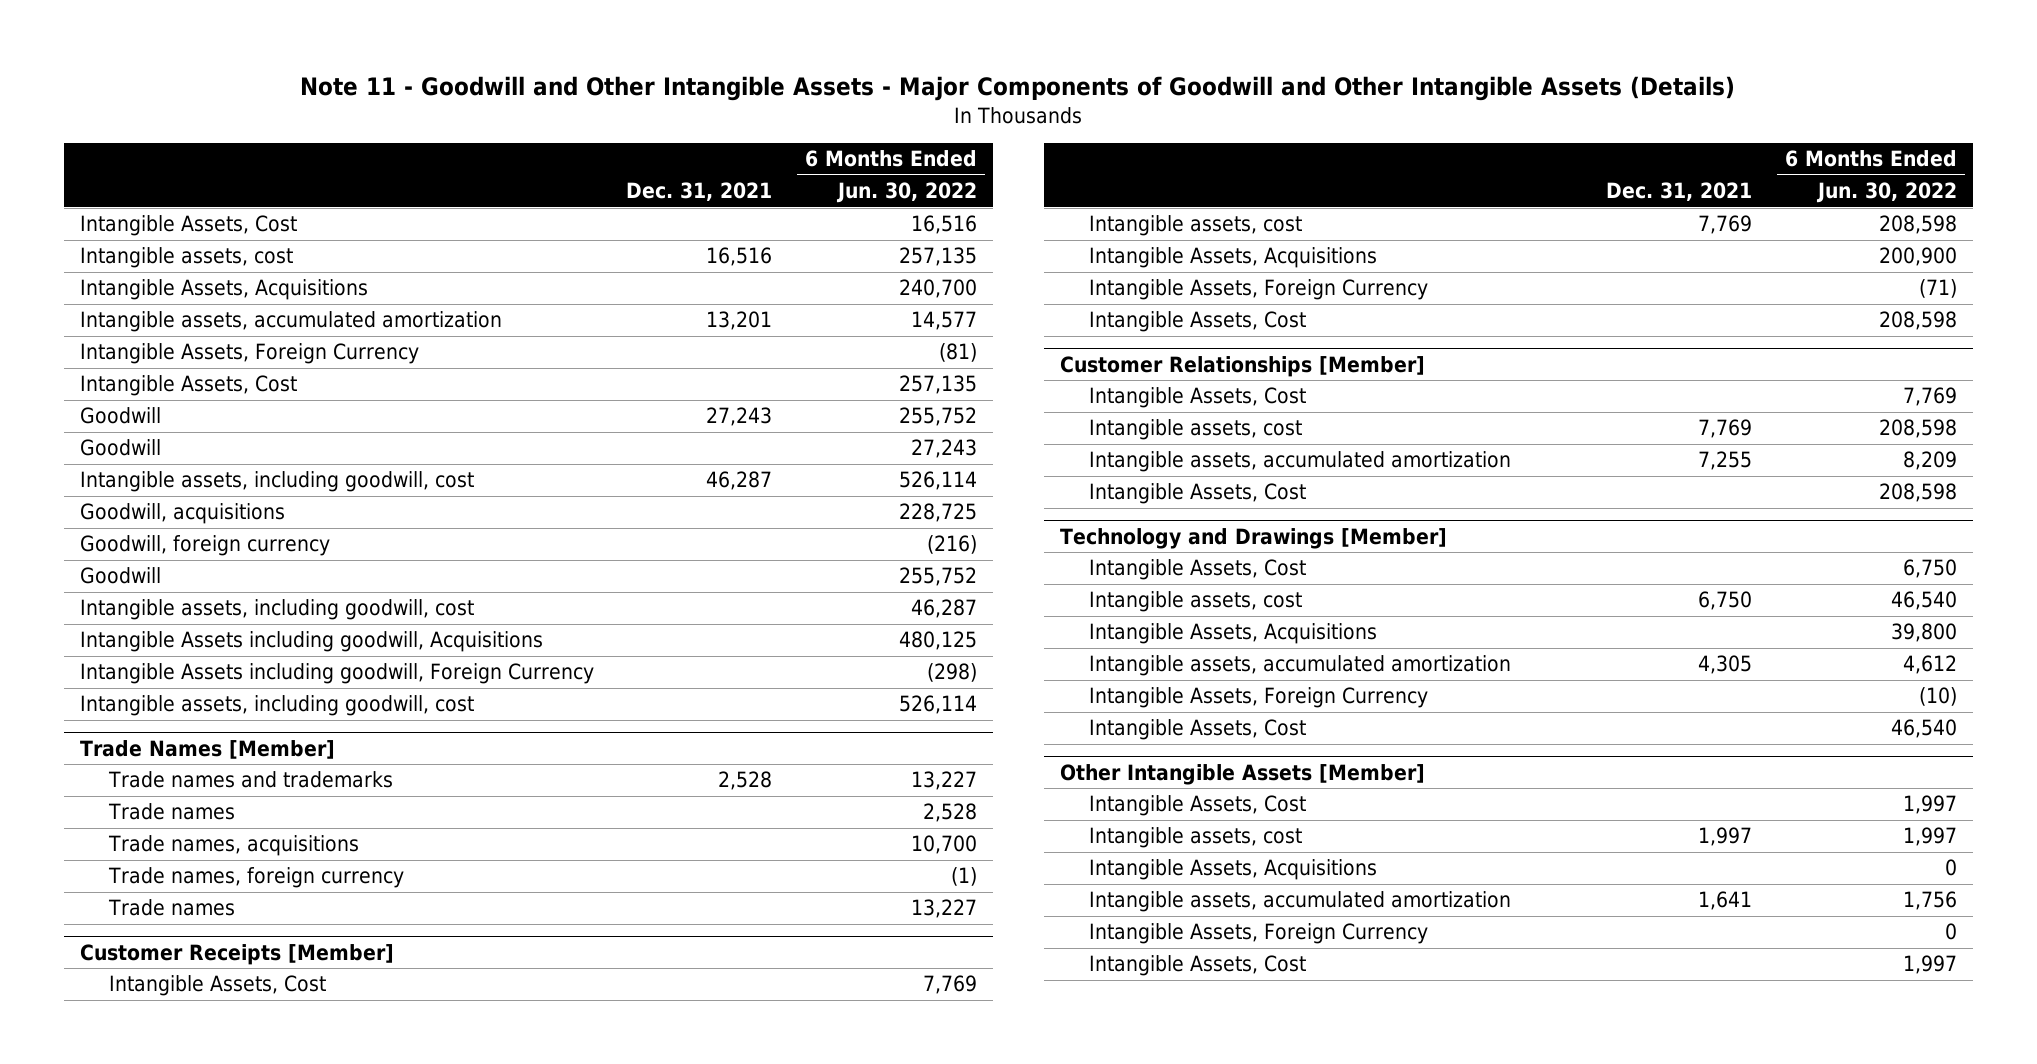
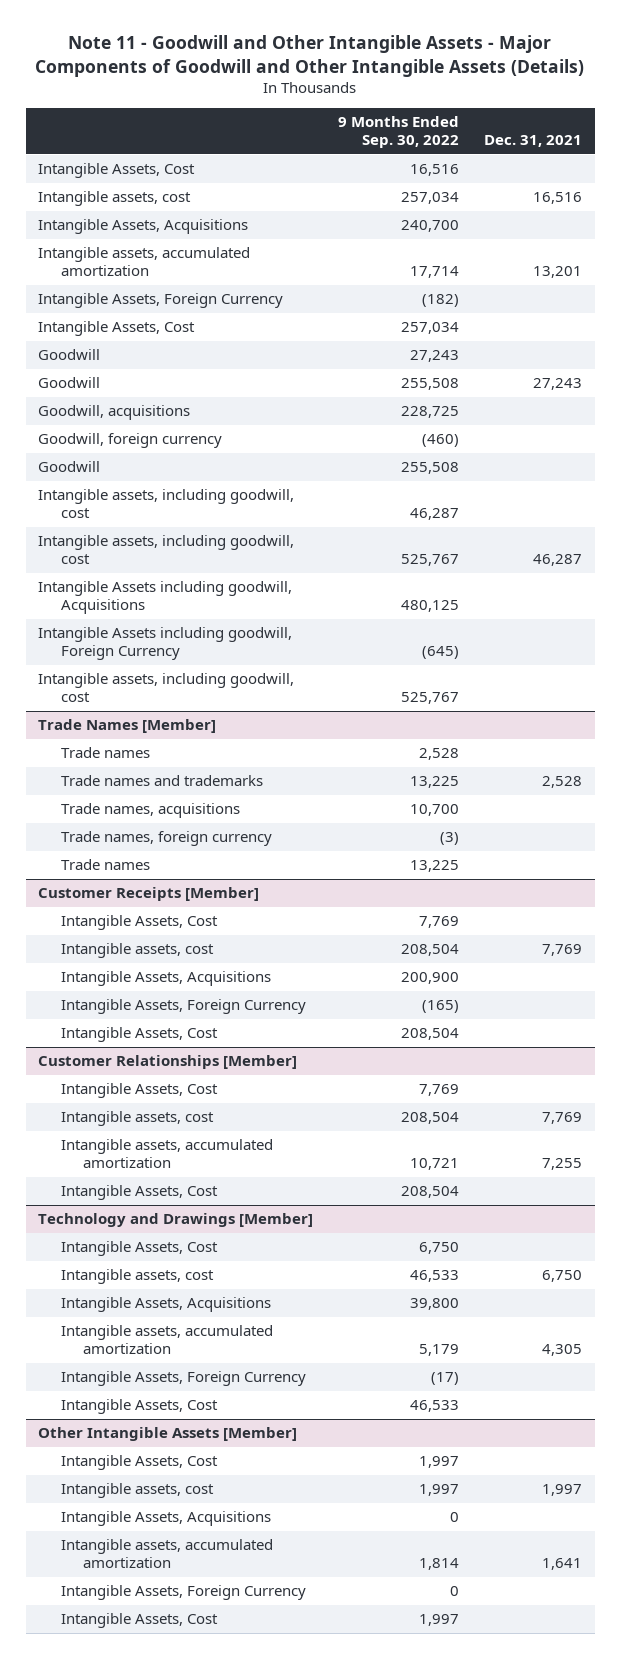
- | Dec. 31, 2021 | 6 Months Ended Jun. 30, 2022
+ | 9 Months Ended Sep. 30, 2022 | Dec. 31, 2021
moved down: Goodwill | 255,508 | 27,243
moved down: Intangible assets, including goodwill, cost | 525,767 | 46,287
@ Trade Names [Member]
moved down: Trade names and trademarks | 13,225 | 2,528

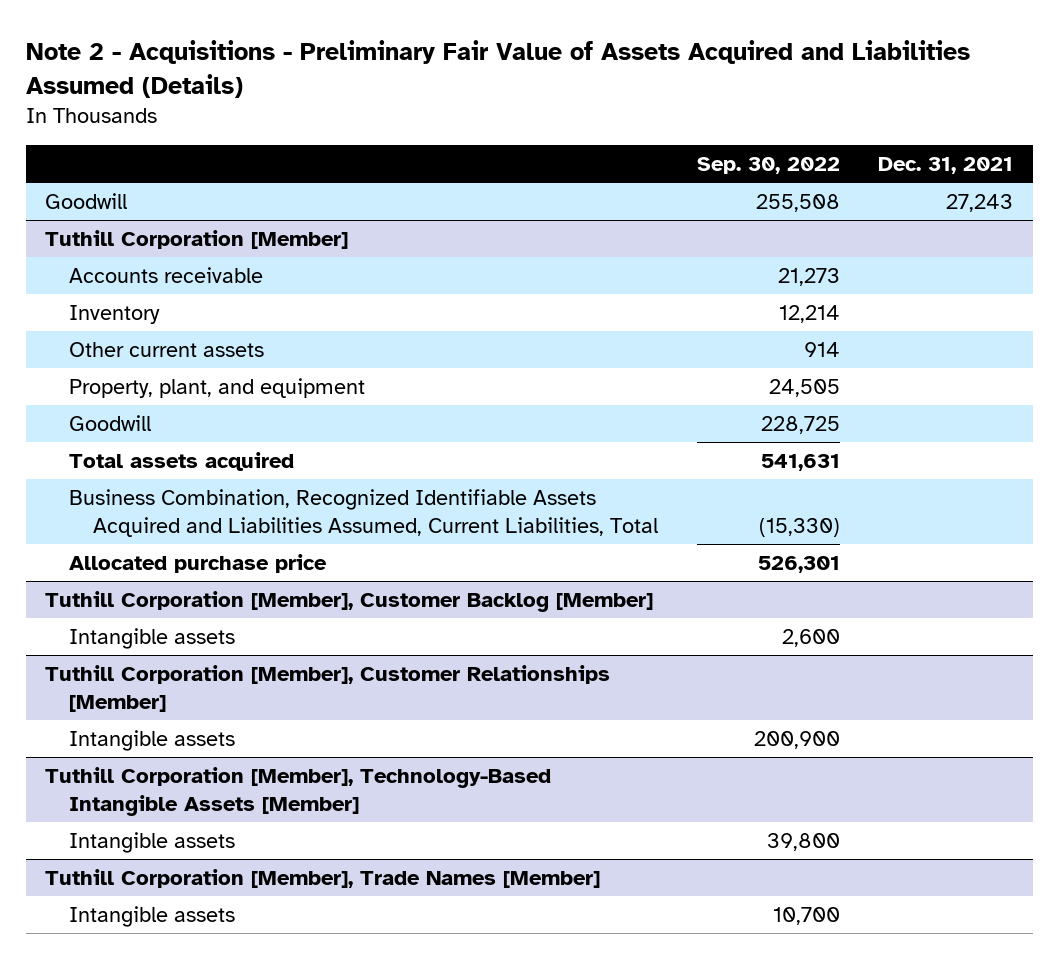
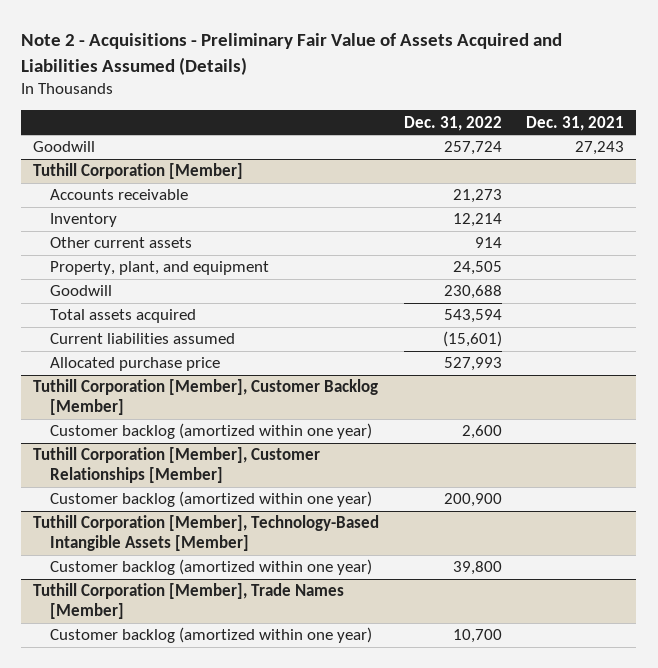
- | Sep. 30, 2022 | Dec. 31, 2021
+ | Dec. 31, 2022 | Dec. 31, 2021
@ Tuthill Corporation [Member]
- Business Combination, Recognized Identifiable Assets Acquired and Liabilities Assumed, Current Liabilities, Total | (15,330) |
+ Current liabilities assumed | (15,601) |
@ Tuthill Corporation [Member], Customer Backlog [Member]
- Intangible assets | 2,600 |
+ Customer backlog (amortized within one year) | 2,600 |
@ Tuthill Corporation [Member], Customer Relationships [Member]
- Intangible assets | 200,900 |
+ Customer backlog (amortized within one year) | 200,900 |
@ Tuthill Corporation [Member], Technology-Based Intangible Assets [Member]
- Intangible assets | 39,800 |
+ Customer backlog (amortized within one year) | 39,800 |
@ Tuthill Corporation [Member], Trade Names [Member]
- Intangible assets | 10,700 |
+ Customer backlog (amortized within one year) | 10,700 |

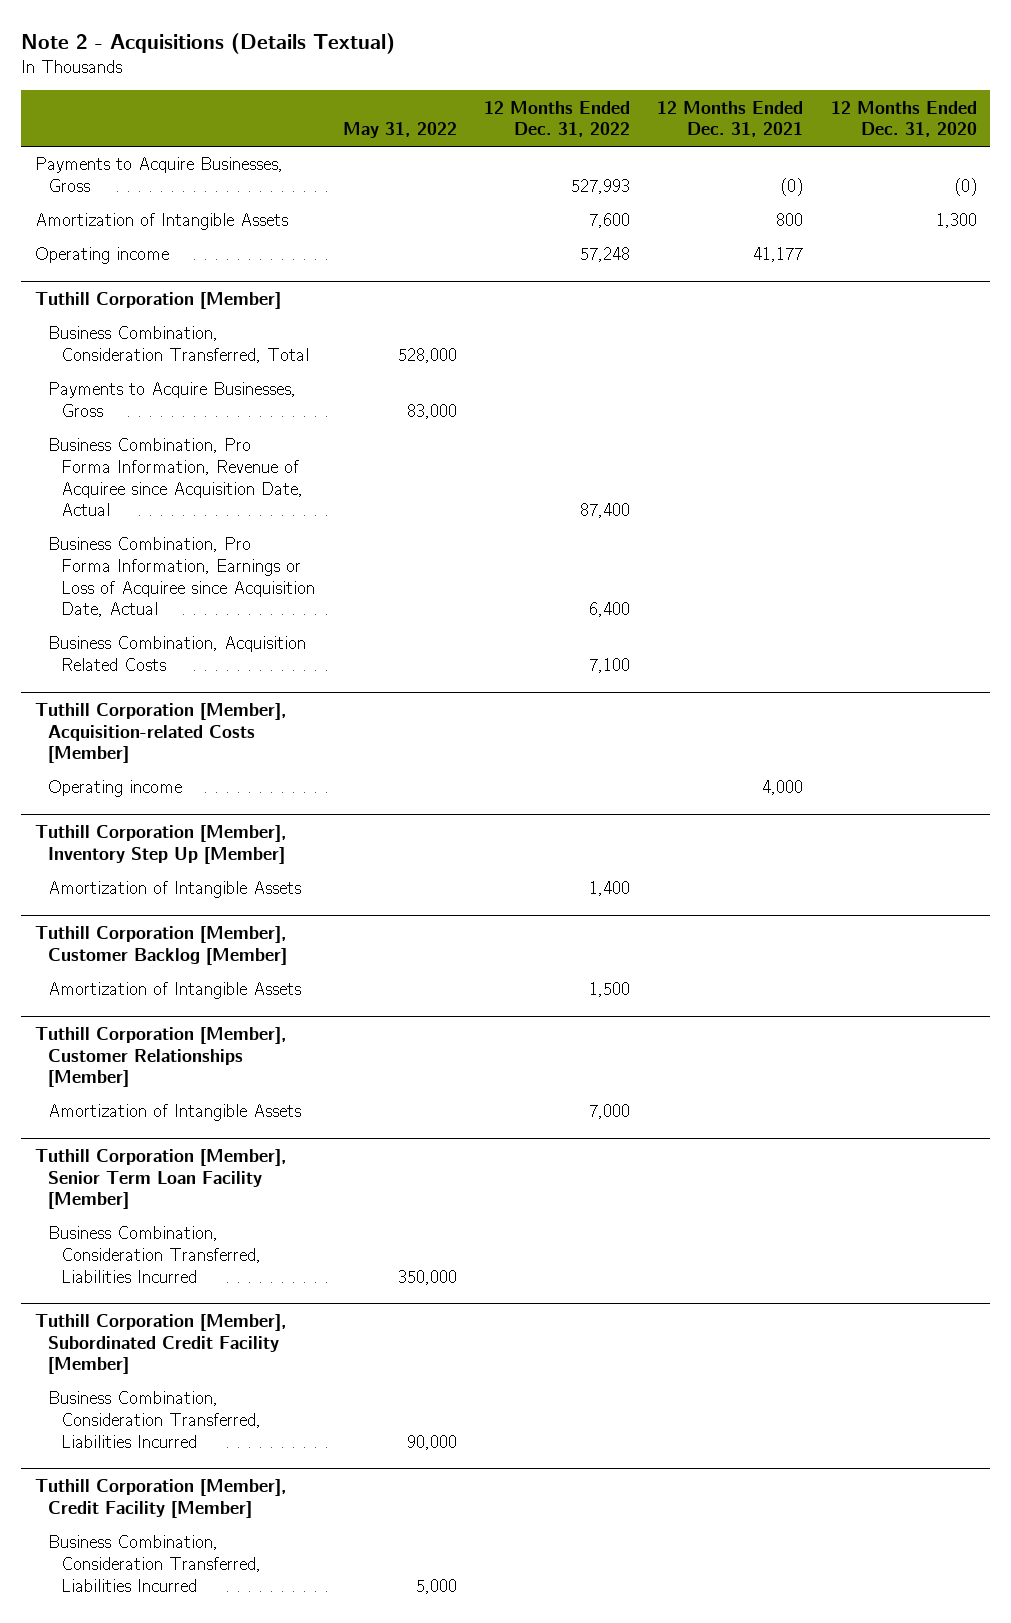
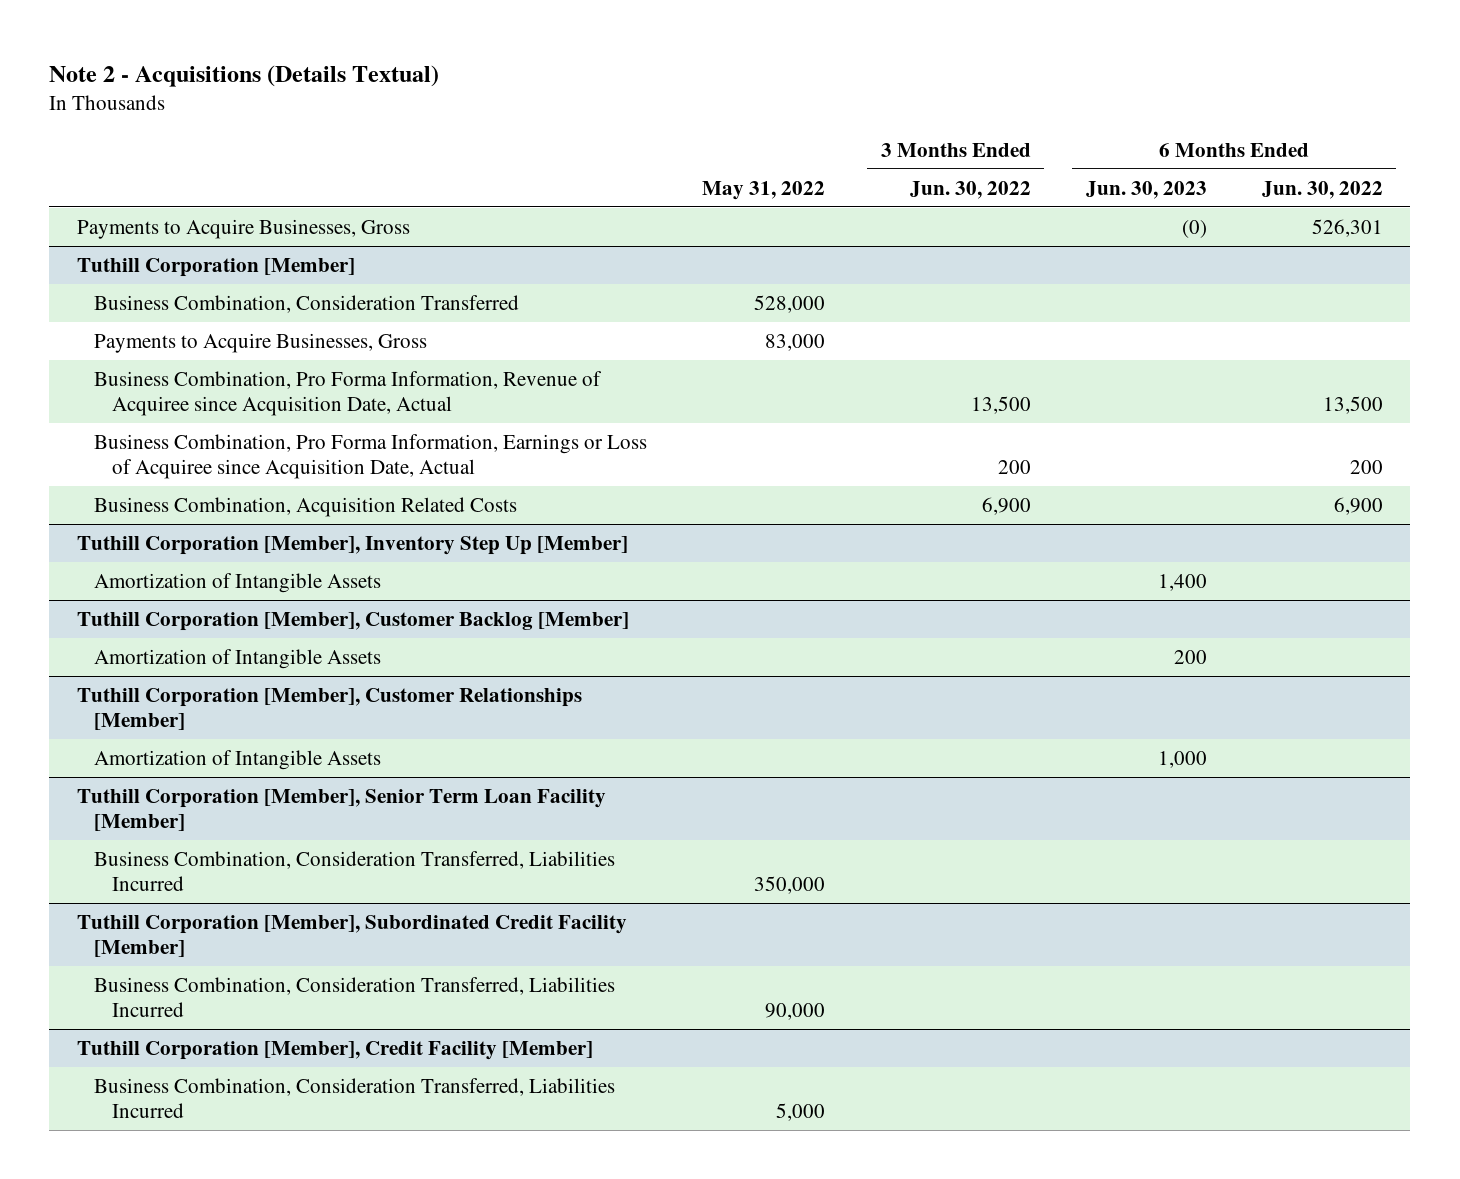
- | May 31, 2022 | 12 Months Ended Dec. 31, 2022 | 12 Months Ended Dec. 31, 2021 | 12 Months Ended Dec. 31, 2020
+ | May 31, 2022 | 3 Months Ended Jun. 30, 2022 | 6 Months Ended Jun. 30, 2023 | 6 Months Ended Jun. 30, 2022
- Amortization of Intangible Assets | | 7,600 | 800 | 1,300
- Operating income | | 57,248 | 41,177 |
@ Tuthill Corporation [Member]
- Business Combination, Consideration Transferred, Total | 528,000 | | |
+ Business Combination, Consideration Transferred | 528,000 | | |
- Tuthill Corporation [Member], Acquisition-related Costs [Member]
- Operating income | | | 4,000 |

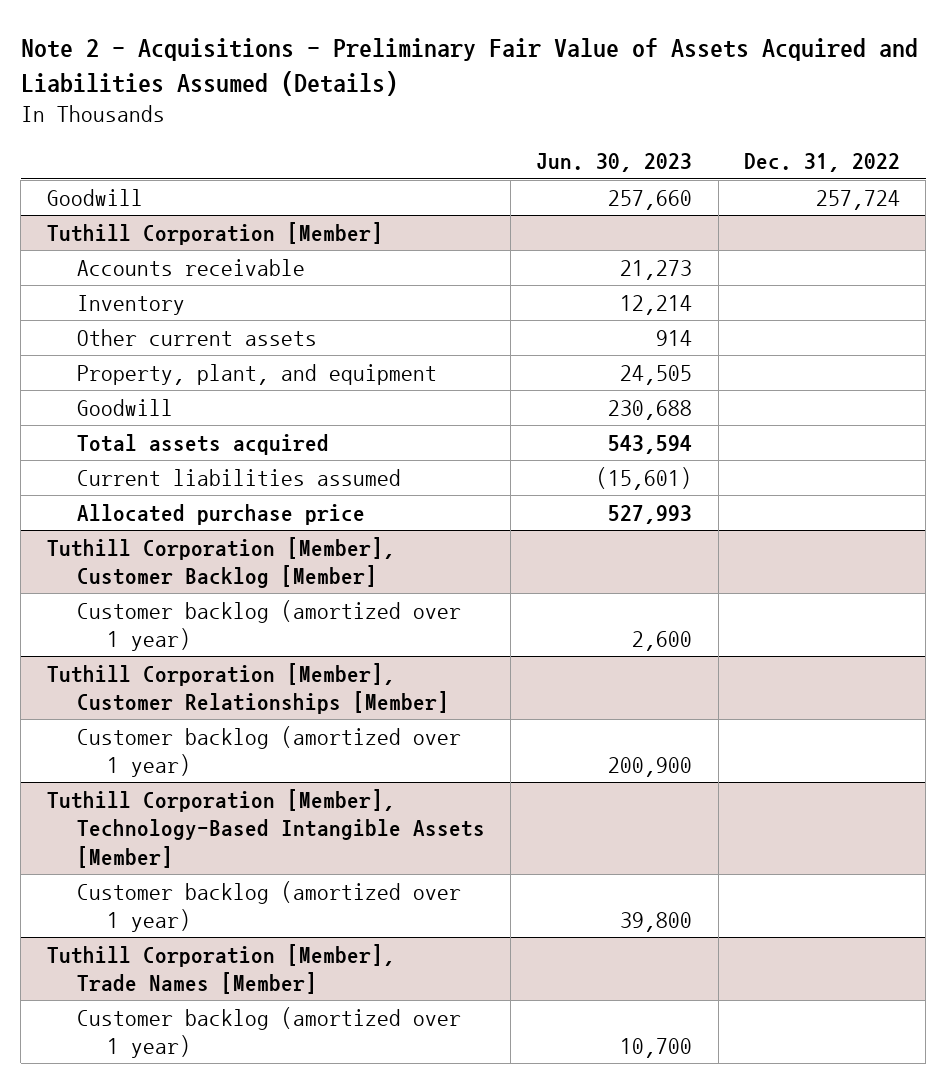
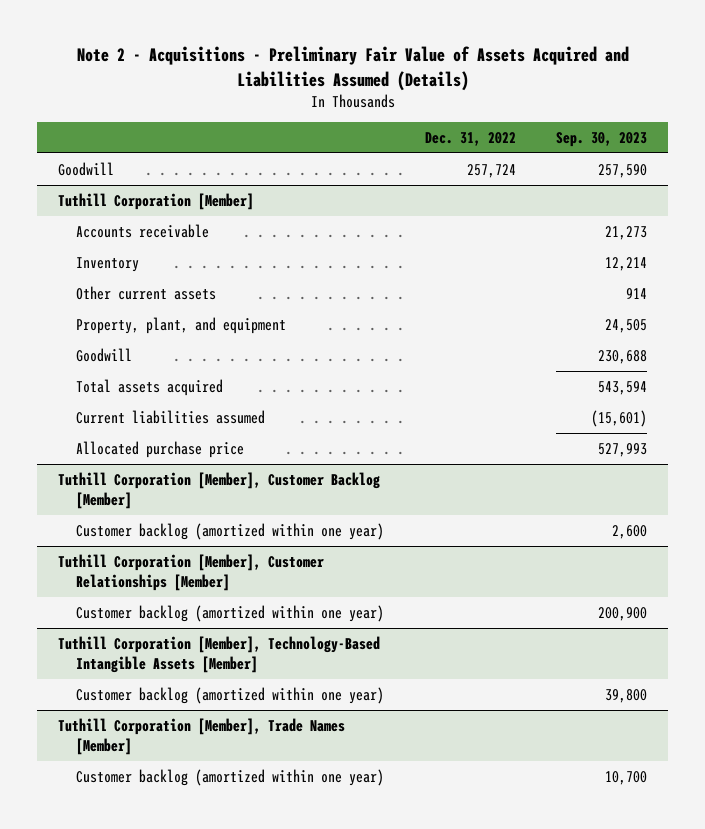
- | Jun. 30, 2023 | Dec. 31, 2022
+ | Dec. 31, 2022 | Sep. 30, 2023
@ Tuthill Corporation [Member], Customer Backlog [Member]
- Customer backlog (amortized over 1 year) | 2,600 |
+ Customer backlog (amortized within one year) | | 2,600
@ Tuthill Corporation [Member], Customer Relationships [Member]
- Customer backlog (amortized over 1 year) | 200,900 |
+ Customer backlog (amortized within one year) | | 200,900
@ Tuthill Corporation [Member], Technology-Based Intangible Assets [Member]
- Customer backlog (amortized over 1 year) | 39,800 |
+ Customer backlog (amortized within one year) | | 39,800
@ Tuthill Corporation [Member], Trade Names [Member]
- Customer backlog (amortized over 1 year) | 10,700 |
+ Customer backlog (amortized within one year) | | 10,700

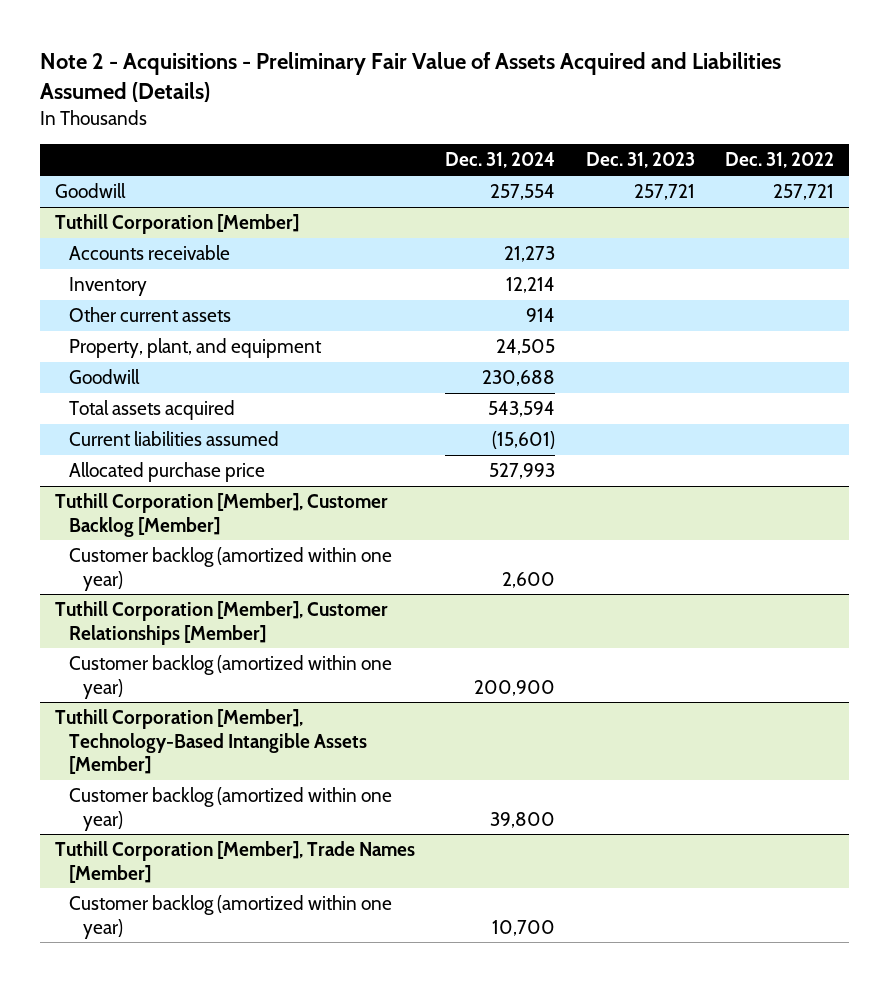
- | Dec. 31, 2022 | Sep. 30, 2023
+ | Dec. 31, 2024 | Dec. 31, 2023 | Dec. 31, 2022
- Goodwill | 257,724 | 257,590
+ Goodwill | 257,554 | 257,721 | 257,721

